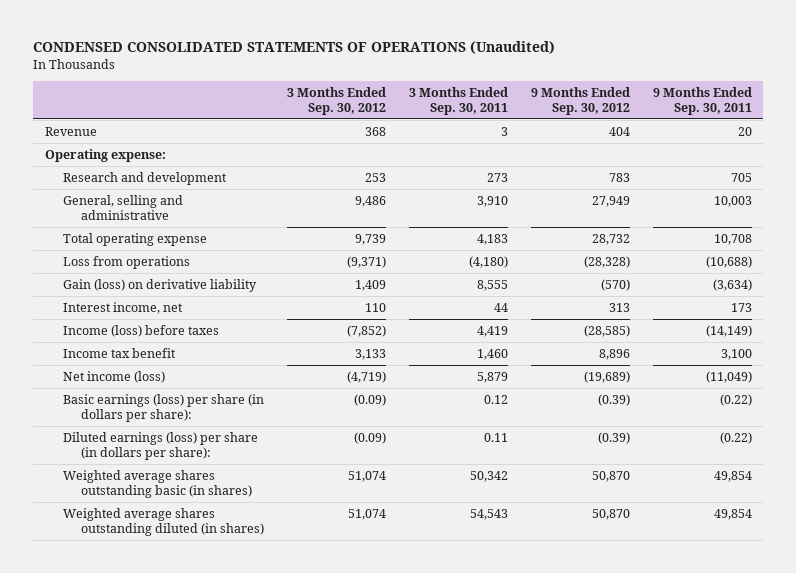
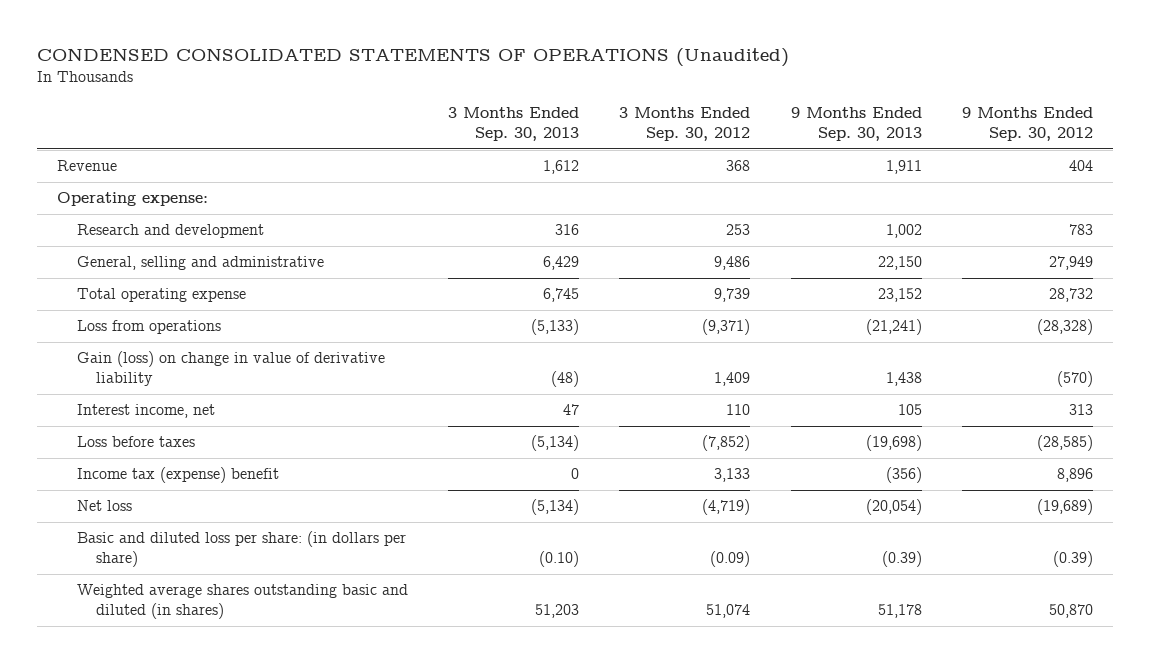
- | 3 Months Ended Sep. 30, 2012 | 3 Months Ended Sep. 30, 2011 | 9 Months Ended Sep. 30, 2012 | 9 Months Ended Sep. 30, 2011
+ | 3 Months Ended Sep. 30, 2013 | 3 Months Ended Sep. 30, 2012 | 9 Months Ended Sep. 30, 2013 | 9 Months Ended Sep. 30, 2012
- Gain (loss) on derivative liability | 1,409 | 8,555 | (570) | (3,634)
+ Gain (loss) on change in value of derivative liability | (48) | 1,409 | 1,438 | (570)
- Income (loss) before taxes | (7,852) | 4,419 | (28,585) | (14,149)
- Income tax benefit | 3,133 | 1,460 | 8,896 | 3,100
- Net income (loss) | (4,719) | 5,879 | (19,689) | (11,049)
- Basic earnings (loss) per share (in dollars per share): | (0.09) | 0.12 | (0.39) | (0.22)
- Diluted earnings (loss) per share (in dollars per share): | (0.09) | 0.11 | (0.39) | (0.22)
- Weighted average shares outstanding basic (in shares) | 51,074 | 50,342 | 50,870 | 49,854
- Weighted average shares outstanding diluted (in shares) | 51,074 | 54,543 | 50,870 | 49,854
+ Loss before taxes | (5,134) | (7,852) | (19,698) | (28,585)
+ Income tax (expense) benefit | 0 | 3,133 | (356) | 8,896
+ Net loss | (5,134) | (4,719) | (20,054) | (19,689)
+ Basic and diluted loss per share: (in dollars per share) | (0.10) | (0.09) | (0.39) | (0.39)
+ Weighted average shares outstanding basic and diluted (in shares) | 51,203 | 51,074 | 51,178 | 50,870

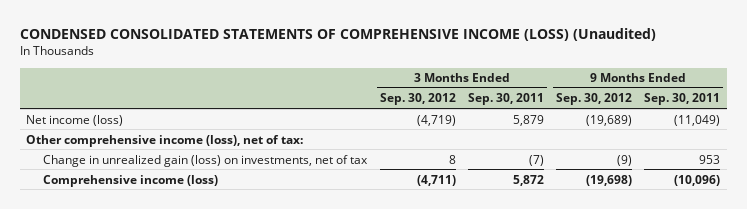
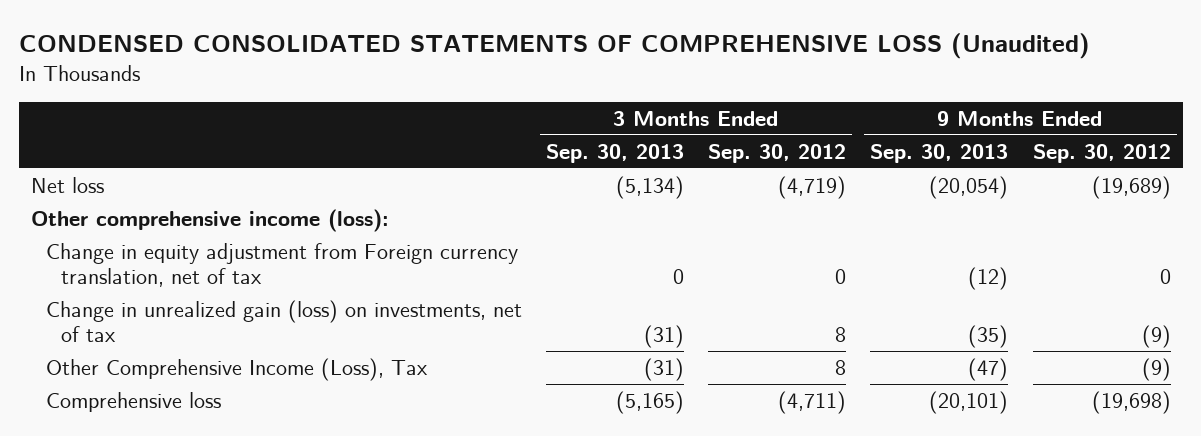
- CONDENSED CONSOLIDATED STATEMENTS OF COMPREHENSIVE INCOME (LOSS) (Unaudited)
+ CONDENSED CONSOLIDATED STATEMENTS OF COMPREHENSIVE LOSS (Unaudited)
- | 3 Months Ended Sep. 30, 2012 | 3 Months Ended Sep. 30, 2011 | 9 Months Ended Sep. 30, 2012 | 9 Months Ended Sep. 30, 2011
+ | 3 Months Ended Sep. 30, 2013 | 3 Months Ended Sep. 30, 2012 | 9 Months Ended Sep. 30, 2013 | 9 Months Ended Sep. 30, 2012
- Net income (loss) | (4,719) | 5,879 | (19,689) | (11,049)
- Other comprehensive income (loss), net of tax:
+ Net loss | (5,134) | (4,719) | (20,054) | (19,689)
+ Other comprehensive income (loss):
+ Change in equity adjustment from Foreign currency translation, net of tax | 0 | 0 | (12) | 0
- Comprehensive income (loss) | (4,711) | 5,872 | (19,698) | (10,096)
+ Other Comprehensive Income (Loss), Tax | (31) | 8 | (47) | (9)
+ Comprehensive loss | (5,165) | (4,711) | (20,101) | (19,698)

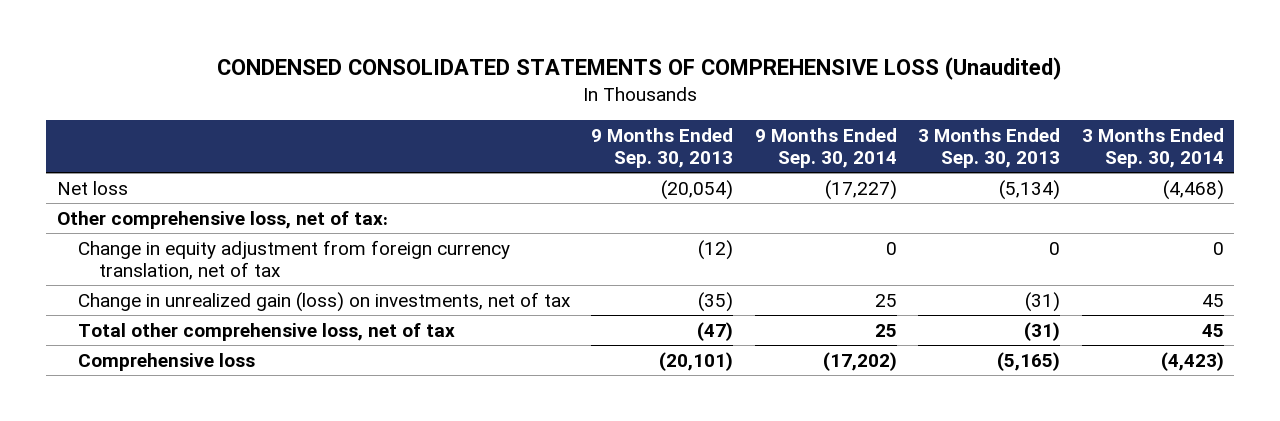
- | 3 Months Ended Sep. 30, 2013 | 3 Months Ended Sep. 30, 2012 | 9 Months Ended Sep. 30, 2013 | 9 Months Ended Sep. 30, 2012
+ | 9 Months Ended Sep. 30, 2013 | 9 Months Ended Sep. 30, 2014 | 3 Months Ended Sep. 30, 2013 | 3 Months Ended Sep. 30, 2014
- Other comprehensive income (loss):
- Change in equity adjustment from Foreign currency translation, net of tax | 0 | 0 | (12) | 0
+ Other comprehensive loss, net of tax:
+ Change in equity adjustment from foreign currency translation, net of tax | (12) | 0 | 0 | 0
- Other Comprehensive Income (Loss), Tax | (31) | 8 | (47) | (9)
+ Total other comprehensive loss, net of tax | (47) | 25 | (31) | 45

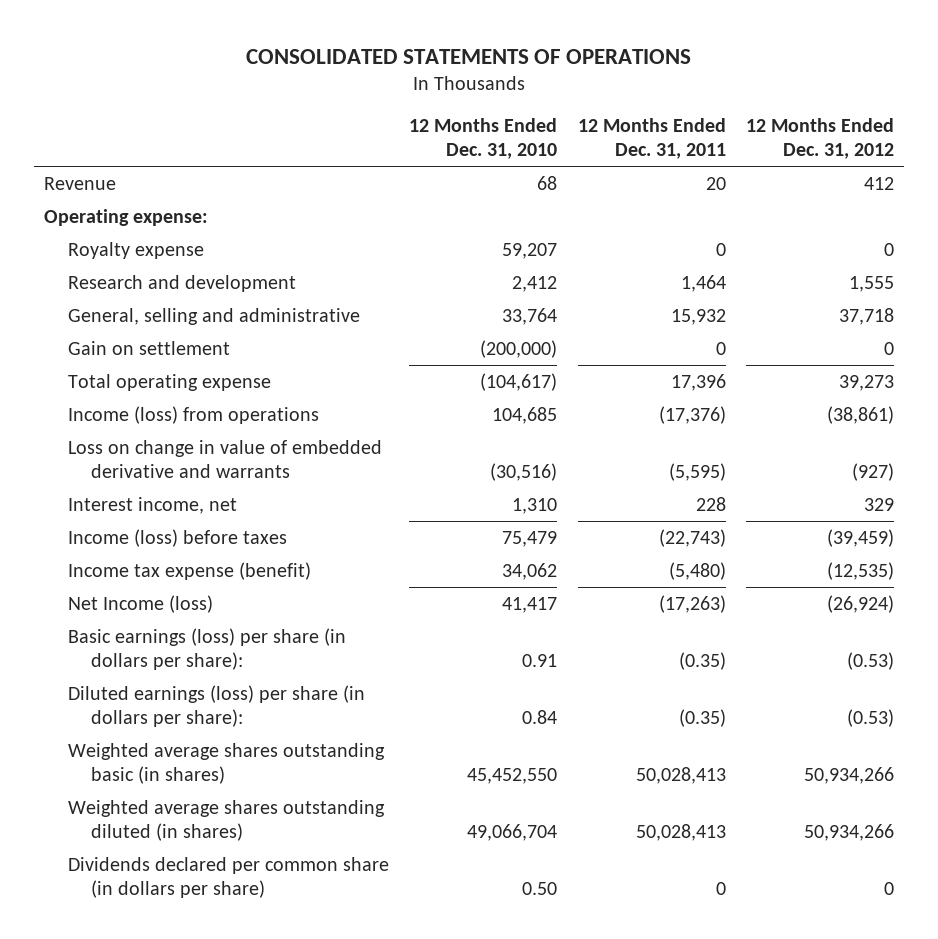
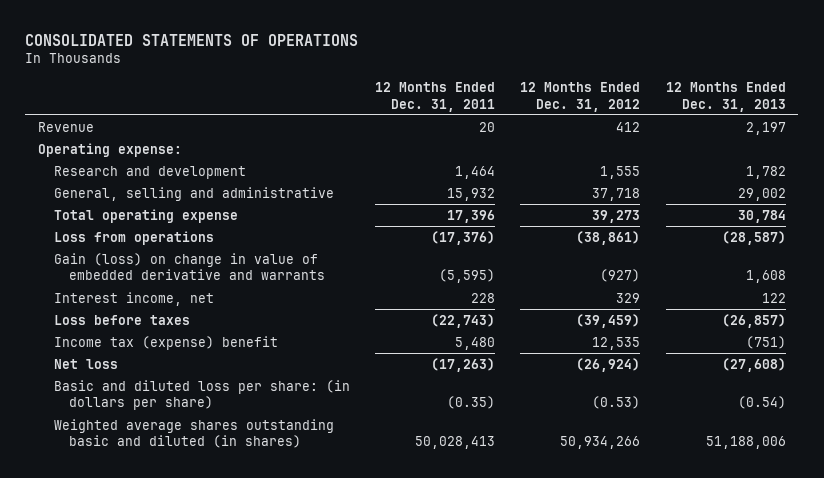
- | 12 Months Ended Dec. 31, 2010 | 12 Months Ended Dec. 31, 2011 | 12 Months Ended Dec. 31, 2012
+ | 12 Months Ended Dec. 31, 2011 | 12 Months Ended Dec. 31, 2012 | 12 Months Ended Dec. 31, 2013
- Royalty expense | 59,207 | 0 | 0
- Gain on settlement | (200,000) | 0 | 0
- Income (loss) from operations | 104,685 | (17,376) | (38,861)
- Loss on change in value of embedded derivative and warrants | (30,516) | (5,595) | (927)
+ Loss from operations | (17,376) | (38,861) | (28,587)
+ Gain (loss) on change in value of embedded derivative and warrants | (5,595) | (927) | 1,608
- Income (loss) before taxes | 75,479 | (22,743) | (39,459)
- Income tax expense (benefit) | 34,062 | (5,480) | (12,535)
- Net Income (loss) | 41,417 | (17,263) | (26,924)
- Basic earnings (loss) per share (in dollars per share): | 0.91 | (0.35) | (0.53)
- Diluted earnings (loss) per share (in dollars per share): | 0.84 | (0.35) | (0.53)
- Weighted average shares outstanding basic (in shares) | 45,452,550 | 50,028,413 | 50,934,266
- Weighted average shares outstanding diluted (in shares) | 49,066,704 | 50,028,413 | 50,934,266
- Dividends declared per common share (in dollars per share) | 0.50 | 0 | 0
+ Loss before taxes | (22,743) | (39,459) | (26,857)
+ Income tax (expense) benefit | 5,480 | 12,535 | (751)
+ Net loss | (17,263) | (26,924) | (27,608)
+ Basic and diluted loss per share: (in dollars per share) | (0.35) | (0.53) | (0.54)
+ Weighted average shares outstanding basic and diluted (in shares) | 50,028,413 | 50,934,266 | 51,188,006

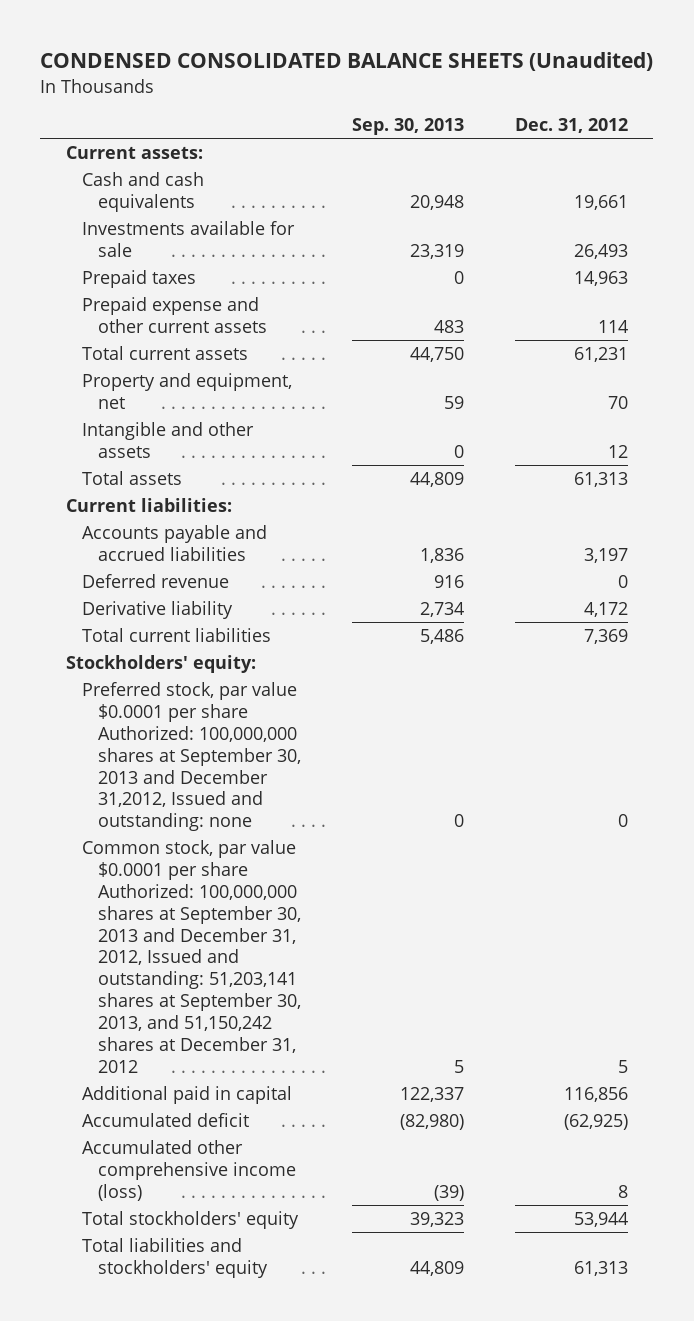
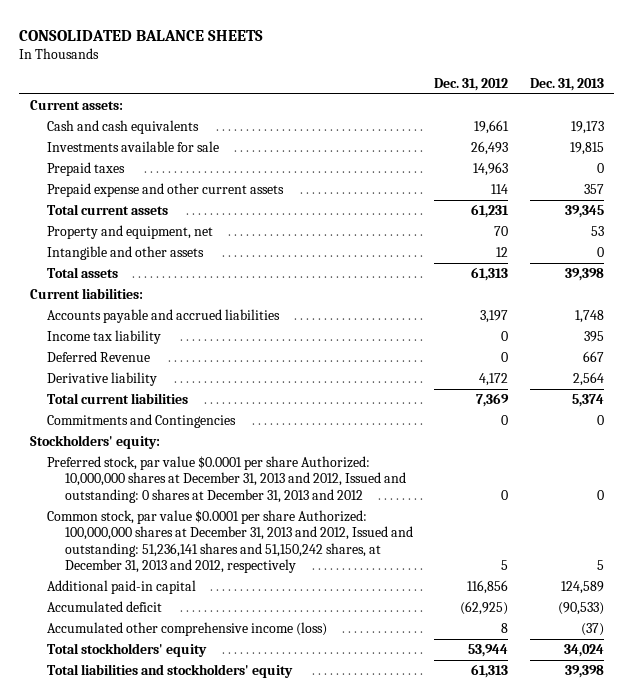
- CONDENSED CONSOLIDATED BALANCE SHEETS (Unaudited)
+ CONSOLIDATED BALANCE SHEETS
- | Sep. 30, 2013 | Dec. 31, 2012
+ | Dec. 31, 2012 | Dec. 31, 2013
- Deferred revenue | 916 | 0
+ Income tax liability | 0 | 395
+ Deferred Revenue | 0 | 667
+ Commitments and Contingencies | 0 | 0
- Preferred stock, par value $0.0001 per share Authorized: 100,000,000 shares at September 30, 2013 and December 31,2012, Issued and outstanding: none | 0 | 0
- Common stock, par value $0.0001 per share Authorized: 100,000,000 shares at September 30, 2013 and December 31, 2012, Issued and outstanding: 51,203,141 shares at September 30, 2013, and 51,150,242 shares at December 31, 2012 | 5 | 5
- Additional paid in capital | 122,337 | 116,856
+ Preferred stock, par value $0.0001 per share Authorized: 10,000,000 shares at December 31, 2013 and 2012, Issued and outstanding: 0 shares at December 31, 2013 and 2012 | 0 | 0
+ Common stock, par value $0.0001 per share Authorized: 100,000,000 shares at December 31, 2013 and 2012, Issued and outstanding: 51,236,141 shares and 51,150,242 shares, at December 31, 2013 and 2012, respectively | 5 | 5
+ Additional paid-in capital | 116,856 | 124,589

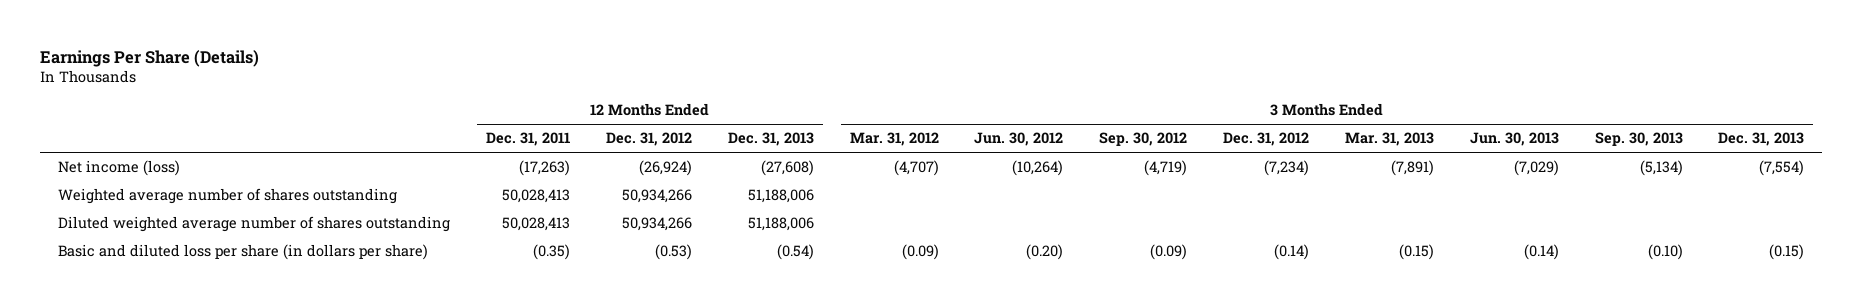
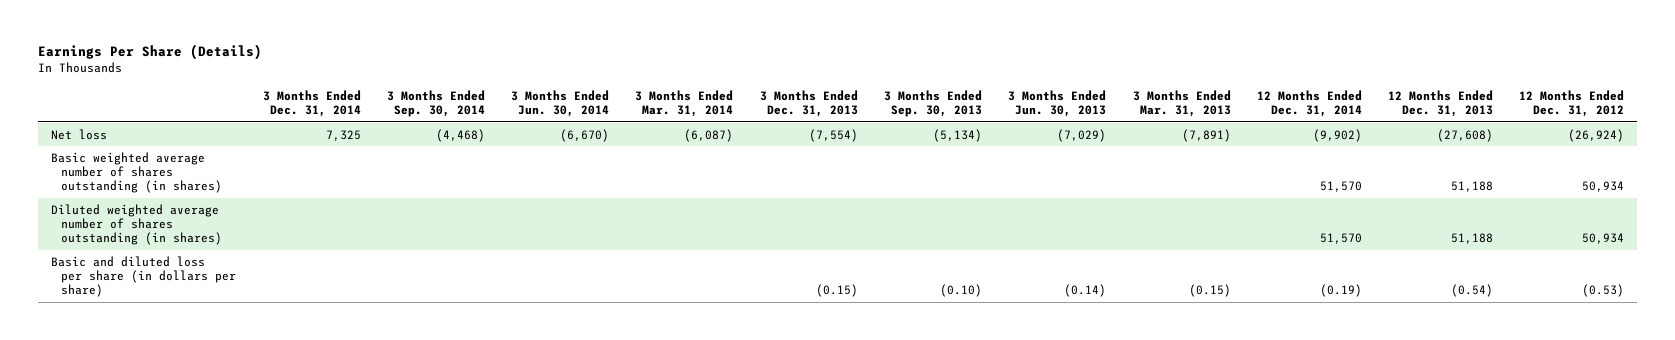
- | 12 Months Ended Dec. 31, 2011 | 12 Months Ended Dec. 31, 2012 | 12 Months Ended Dec. 31, 2013 | 3 Months Ended Mar. 31, 2012 | 3 Months Ended Jun. 30, 2012 | 3 Months Ended Sep. 30, 2012 | 3 Months Ended Dec. 31, 2012 | 3 Months Ended Mar. 31, 2013 | 3 Months Ended Jun. 30, 2013 | 3 Months Ended Sep. 30, 2013 | 3 Months Ended Dec. 31, 2013
+ | 3 Months Ended Dec. 31, 2014 | 3 Months Ended Sep. 30, 2014 | 3 Months Ended Jun. 30, 2014 | 3 Months Ended Mar. 31, 2014 | 3 Months Ended Dec. 31, 2013 | 3 Months Ended Sep. 30, 2013 | 3 Months Ended Jun. 30, 2013 | 3 Months Ended Mar. 31, 2013 | 12 Months Ended Dec. 31, 2014 | 12 Months Ended Dec. 31, 2013 | 12 Months Ended Dec. 31, 2012
- Net income (loss) | (17,263) | (26,924) | (27,608) | (4,707) | (10,264) | (4,719) | (7,234) | (7,891) | (7,029) | (5,134) | (7,554)
- Weighted average number of shares outstanding | 50,028,413 | 50,934,266 | 51,188,006 | | | | | | | |
- Diluted weighted average number of shares outstanding | 50,028,413 | 50,934,266 | 51,188,006 | | | | | | | |
+ Net loss | 7,325 | (4,468) | (6,670) | (6,087) | (7,554) | (5,134) | (7,029) | (7,891) | (9,902) | (27,608) | (26,924)
+ Basic weighted average number of shares outstanding (in shares) | | | | | | | | | 51,570 | 51,188 | 50,934
+ Diluted weighted average number of shares outstanding (in shares) | | | | | | | | | 51,570 | 51,188 | 50,934

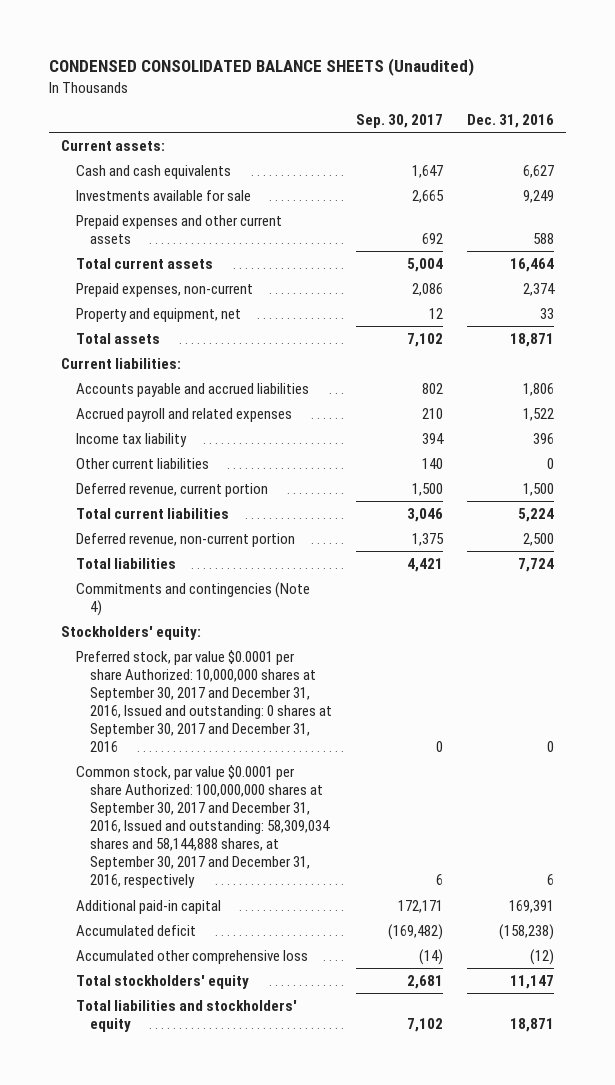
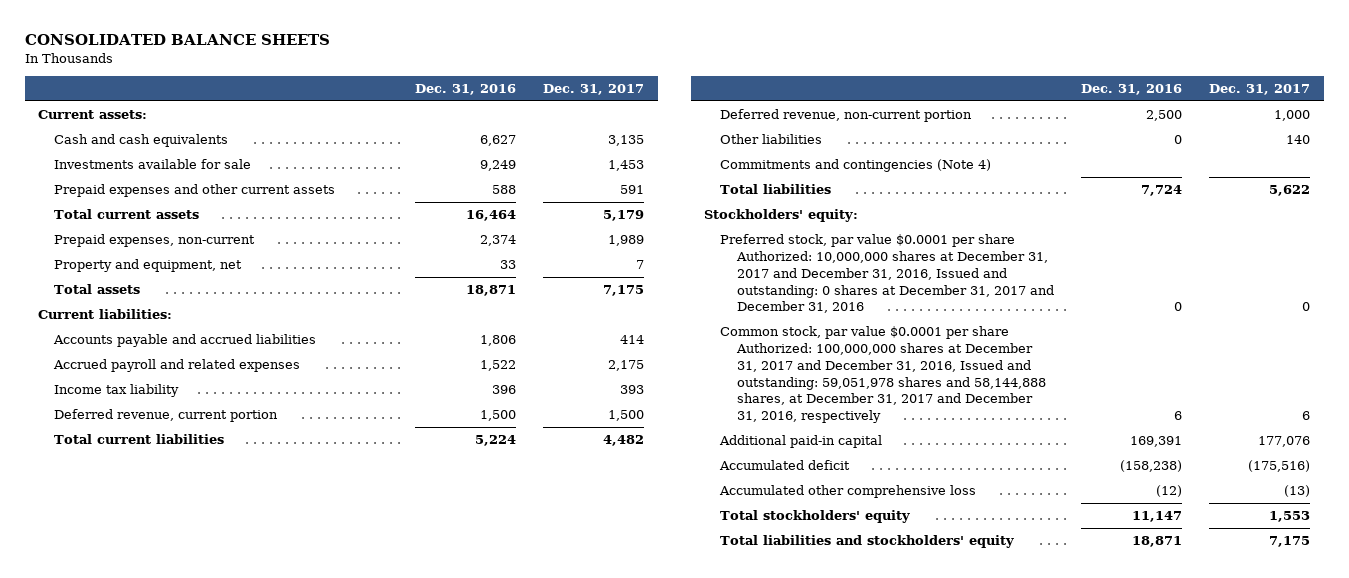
- CONDENSED CONSOLIDATED BALANCE SHEETS (Unaudited)
+ CONSOLIDATED BALANCE SHEETS
- | Sep. 30, 2017 | Dec. 31, 2016
+ | Dec. 31, 2016 | Dec. 31, 2017
- Other current liabilities | 140 | 0
+ Other liabilities | 0 | 140
moved down: Total liabilities | 7,724 | 5,622
- Preferred stock, par value $0.0001 per share Authorized: 10,000,000 shares at September 30, 2017 and December 31, 2016, Issued and outstanding: 0 shares at September 30, 2017 and December 31, 2016 | 0 | 0
- Common stock, par value $0.0001 per share Authorized: 100,000,000 shares at September 30, 2017 and December 31, 2016, Issued and outstanding: 58,309,034 shares and 58,144,888 shares, at September 30, 2017 and December 31, 2016, respectively | 6 | 6
+ Preferred stock, par value $0.0001 per share Authorized: 10,000,000 shares at December 31, 2017 and December 31, 2016, Issued and outstanding: 0 shares at December 31, 2017 and December 31, 2016 | 0 | 0
+ Common stock, par value $0.0001 per share Authorized: 100,000,000 shares at December 31, 2017 and December 31, 2016, Issued and outstanding: 59,051,978 shares and 58,144,888 shares, at December 31, 2017 and December 31, 2016, respectively | 6 | 6

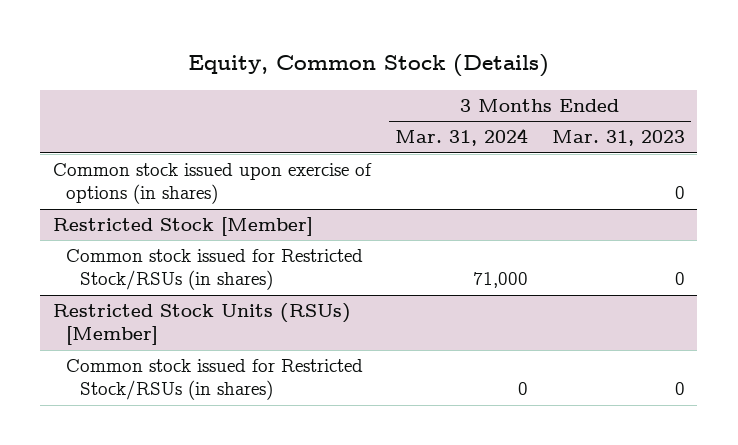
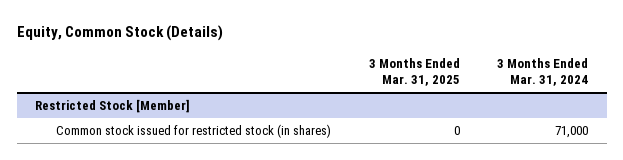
- | 3 Months Ended Mar. 31, 2024 | 3 Months Ended Mar. 31, 2023
+ | 3 Months Ended Mar. 31, 2025 | 3 Months Ended Mar. 31, 2024
- Common stock issued upon exercise of options (in shares) | | 0
@ Restricted Stock [Member]
- Common stock issued for Restricted Stock/RSUs (in shares) | 71,000 | 0
- Restricted Stock Units (RSUs) [Member]
- Common stock issued for Restricted Stock/RSUs (in shares) | 0 | 0
@ Restricted Stock [Member]
+ Common stock issued for restricted stock (in shares) | 0 | 71,000

